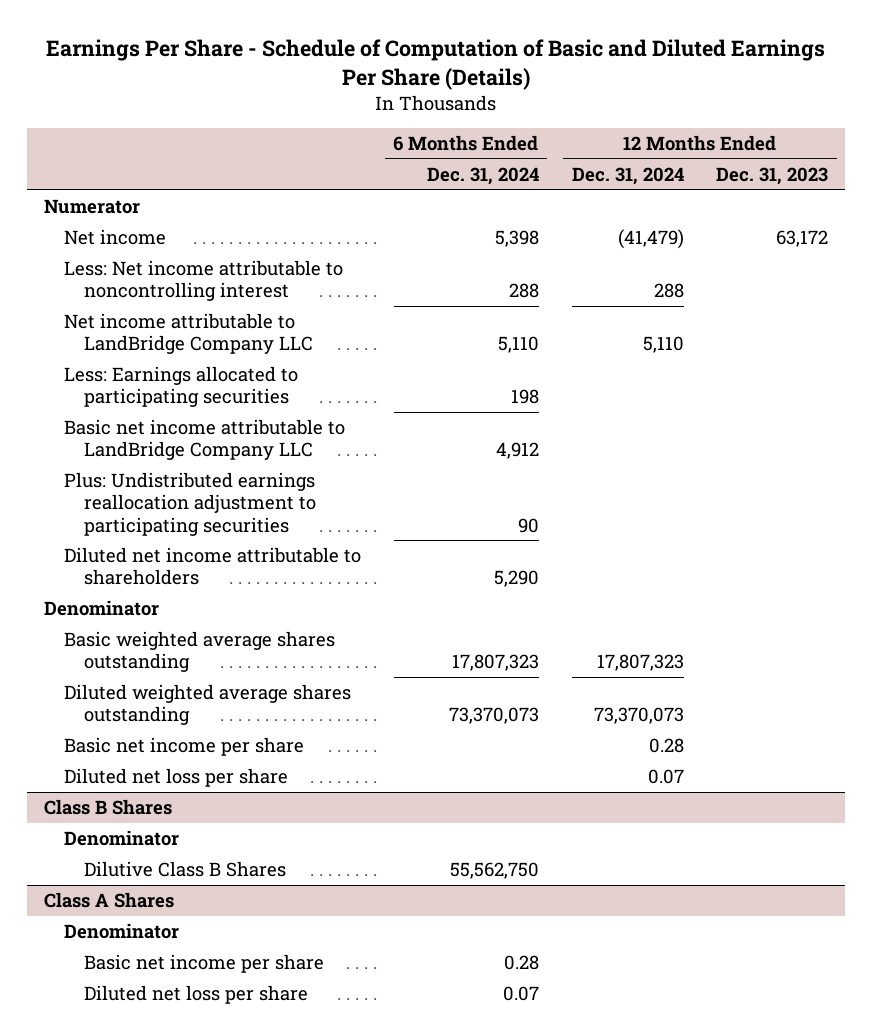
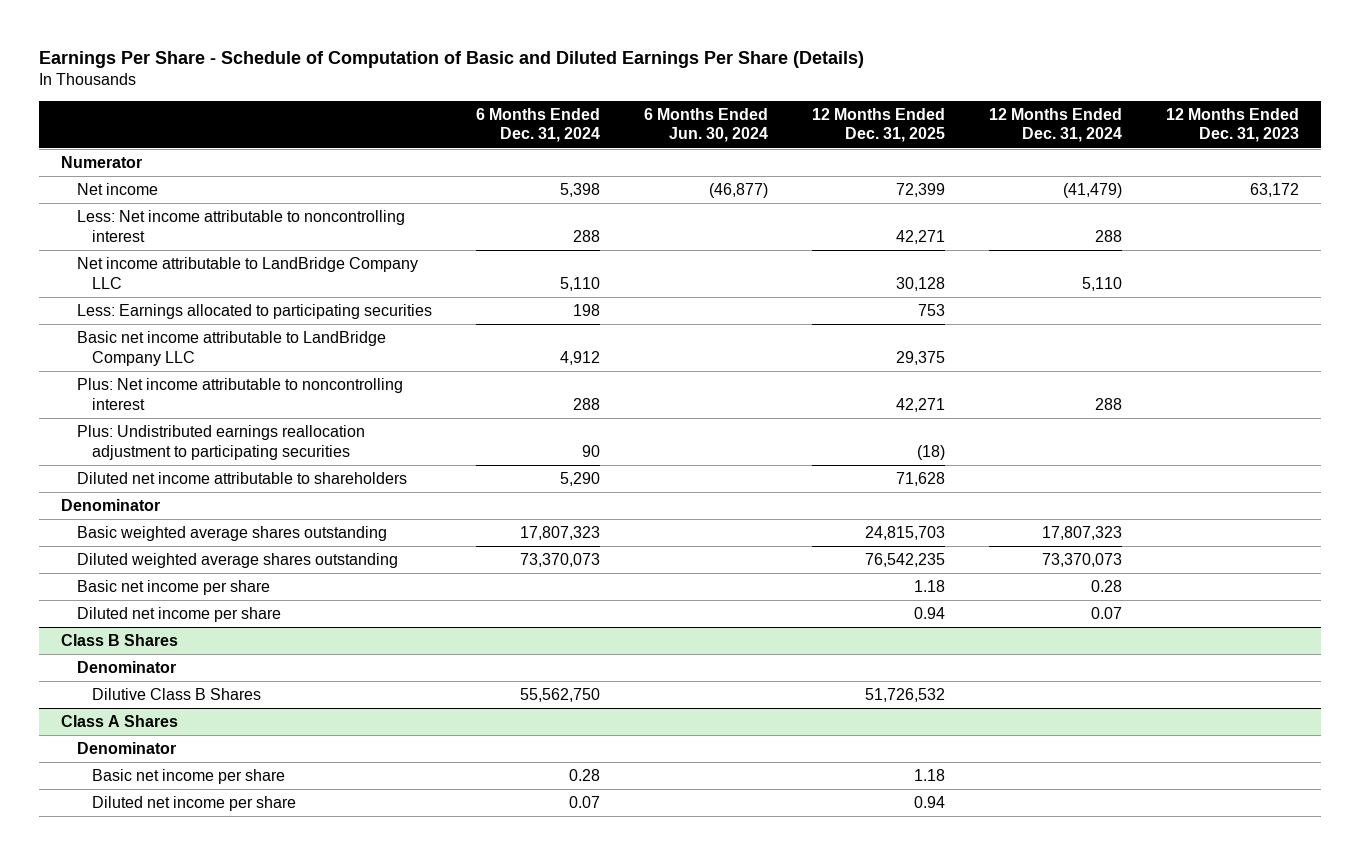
- | 6 Months Ended Dec. 31, 2024 | 12 Months Ended Dec. 31, 2024 | 12 Months Ended Dec. 31, 2023
+ | 6 Months Ended Dec. 31, 2024 | 6 Months Ended Jun. 30, 2024 | 12 Months Ended Dec. 31, 2025 | 12 Months Ended Dec. 31, 2024 | 12 Months Ended Dec. 31, 2023
+ Plus: Net income attributable to noncontrolling interest | 288 | | 42,271 | 288 |
- Diluted net loss per share | | 0.07 |
+ Diluted net income per share | | | 0.94 | 0.07 |
@ Class A Shares
- Diluted net loss per share | 0.07 | |
+ Diluted net income per share | 0.07 | | 0.94 | |

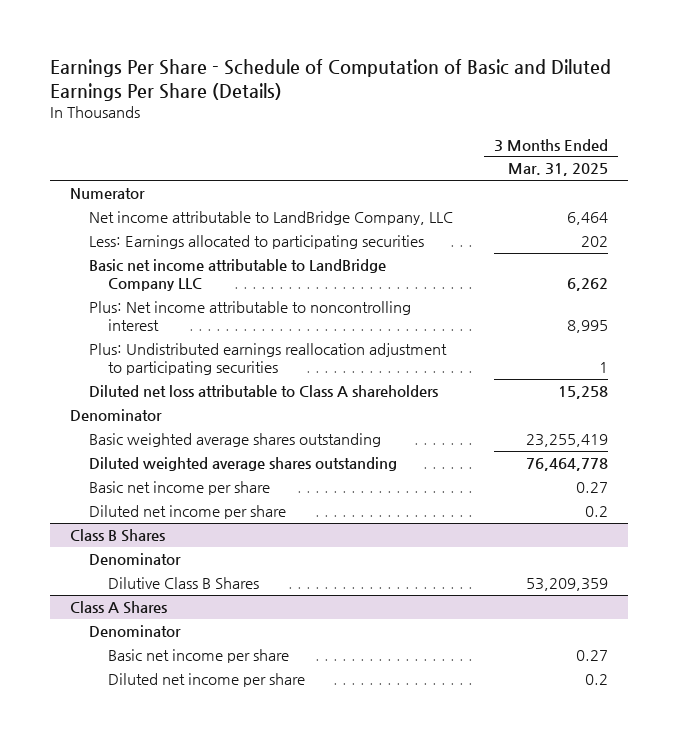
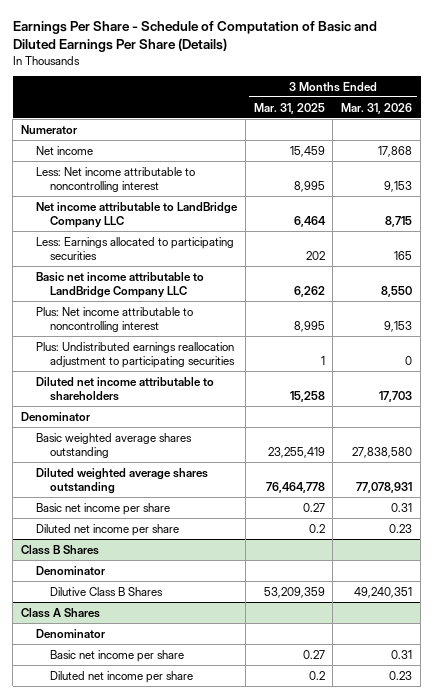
- | 3 Months Ended Mar. 31, 2025
+ | 3 Months Ended Mar. 31, 2025 | 3 Months Ended Mar. 31, 2026
- Net income attributable to LandBridge Company, LLC | 6,464
+ Net income | 15,459 | 17,868
+ Less: Net income attributable to noncontrolling interest | 8,995 | 9,153
+ Net income attributable to LandBridge Company LLC | 6,464 | 8,715
- Diluted net loss attributable to Class A shareholders | 15,258
+ Diluted net income attributable to shareholders | 15,258 | 17,703

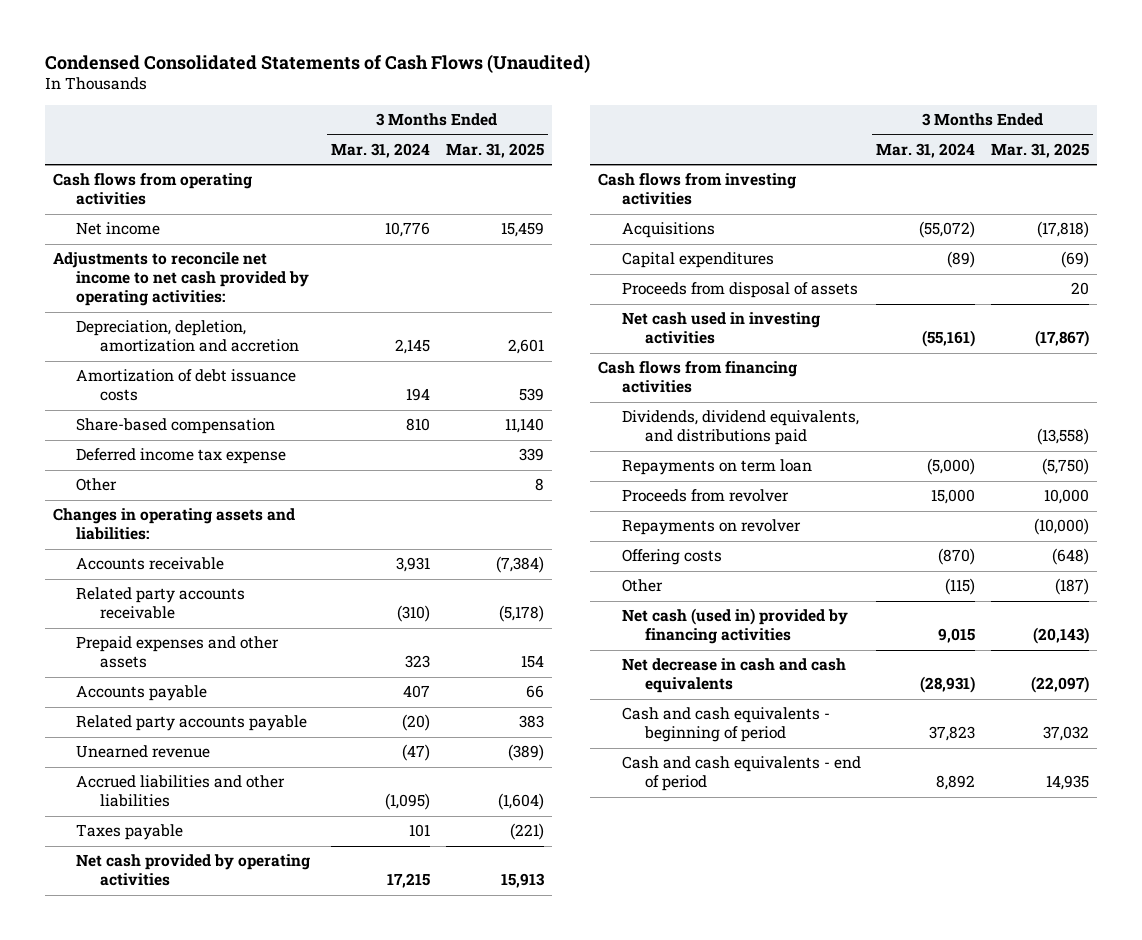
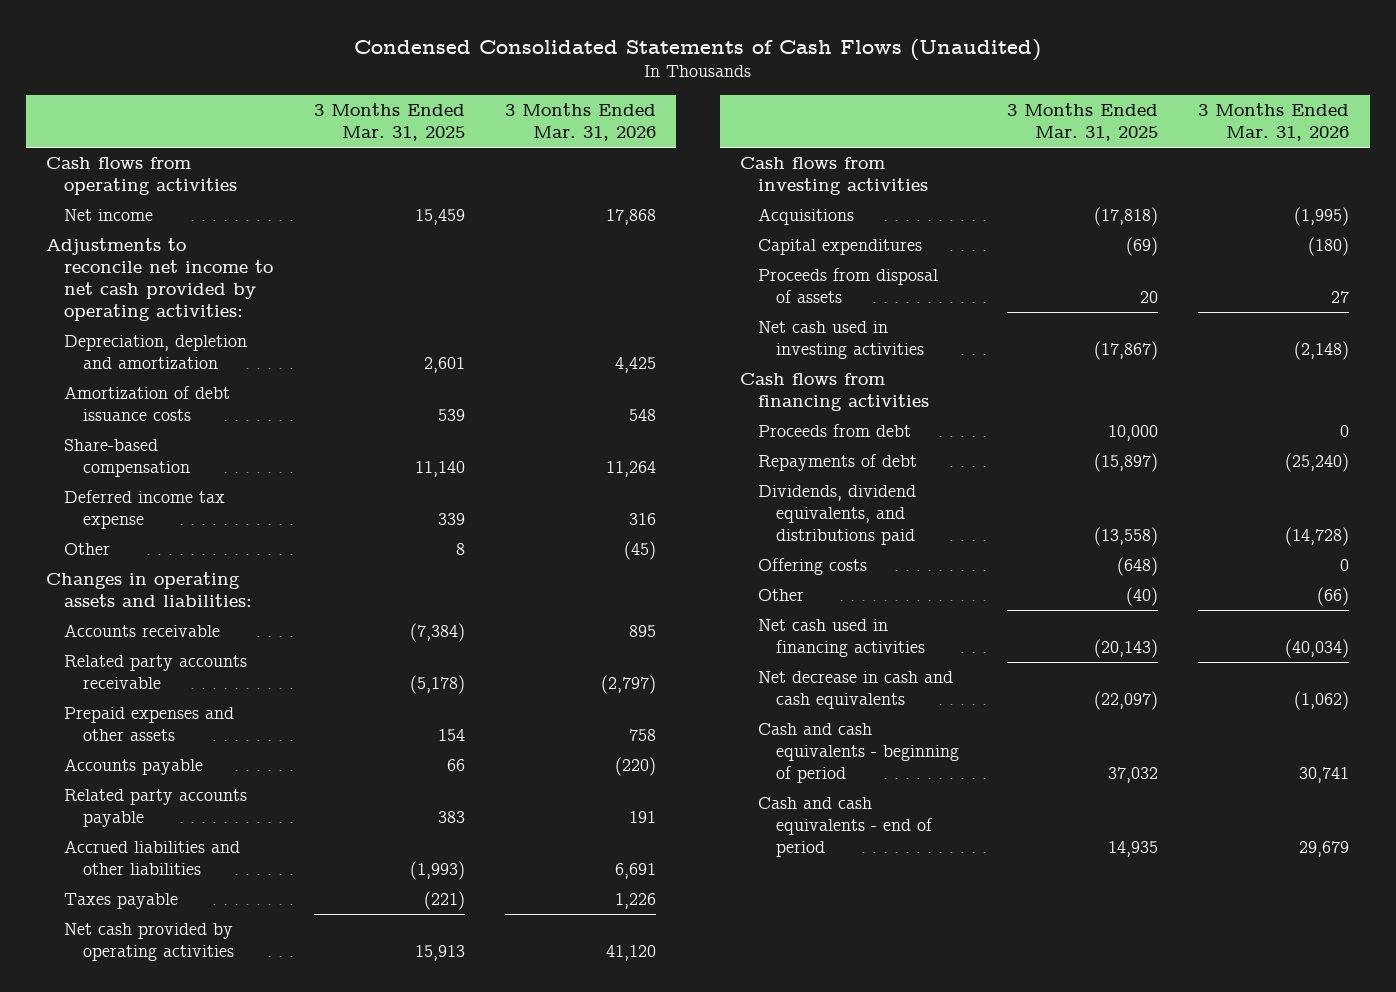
- | 3 Months Ended Mar. 31, 2024 | 3 Months Ended Mar. 31, 2025
+ | 3 Months Ended Mar. 31, 2025 | 3 Months Ended Mar. 31, 2026
- Depreciation, depletion, amortization and accretion | 2,145 | 2,601
+ Depreciation, depletion and amortization | 2,601 | 4,425
- Unearned revenue | (47) | (389)
- Accrued liabilities and other liabilities | (1,095) | (1,604)
+ Accrued liabilities and other liabilities | (1,993) | 6,691
+ Proceeds from debt | 10,000 | 0
+ Repayments of debt | (15,897) | (25,240)
- Repayments on term loan | (5,000) | (5,750)
- Proceeds from revolver | 15,000 | 10,000
- Repayments on revolver | | (10,000)
- Other | (115) | (187)
- Net cash (used in) provided by financing activities | 9,015 | (20,143)
+ Other | (40) | (66)
+ Net cash used in financing activities | (20,143) | (40,034)

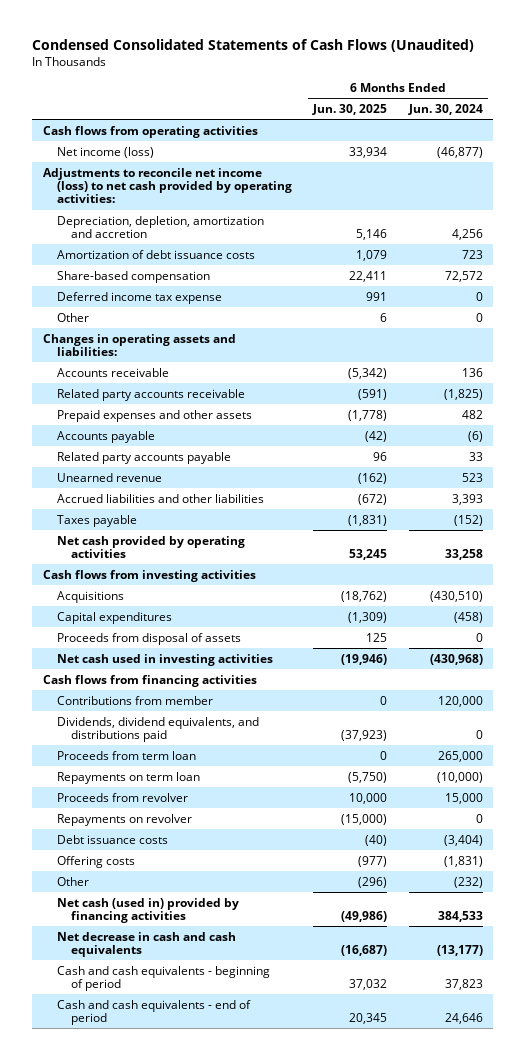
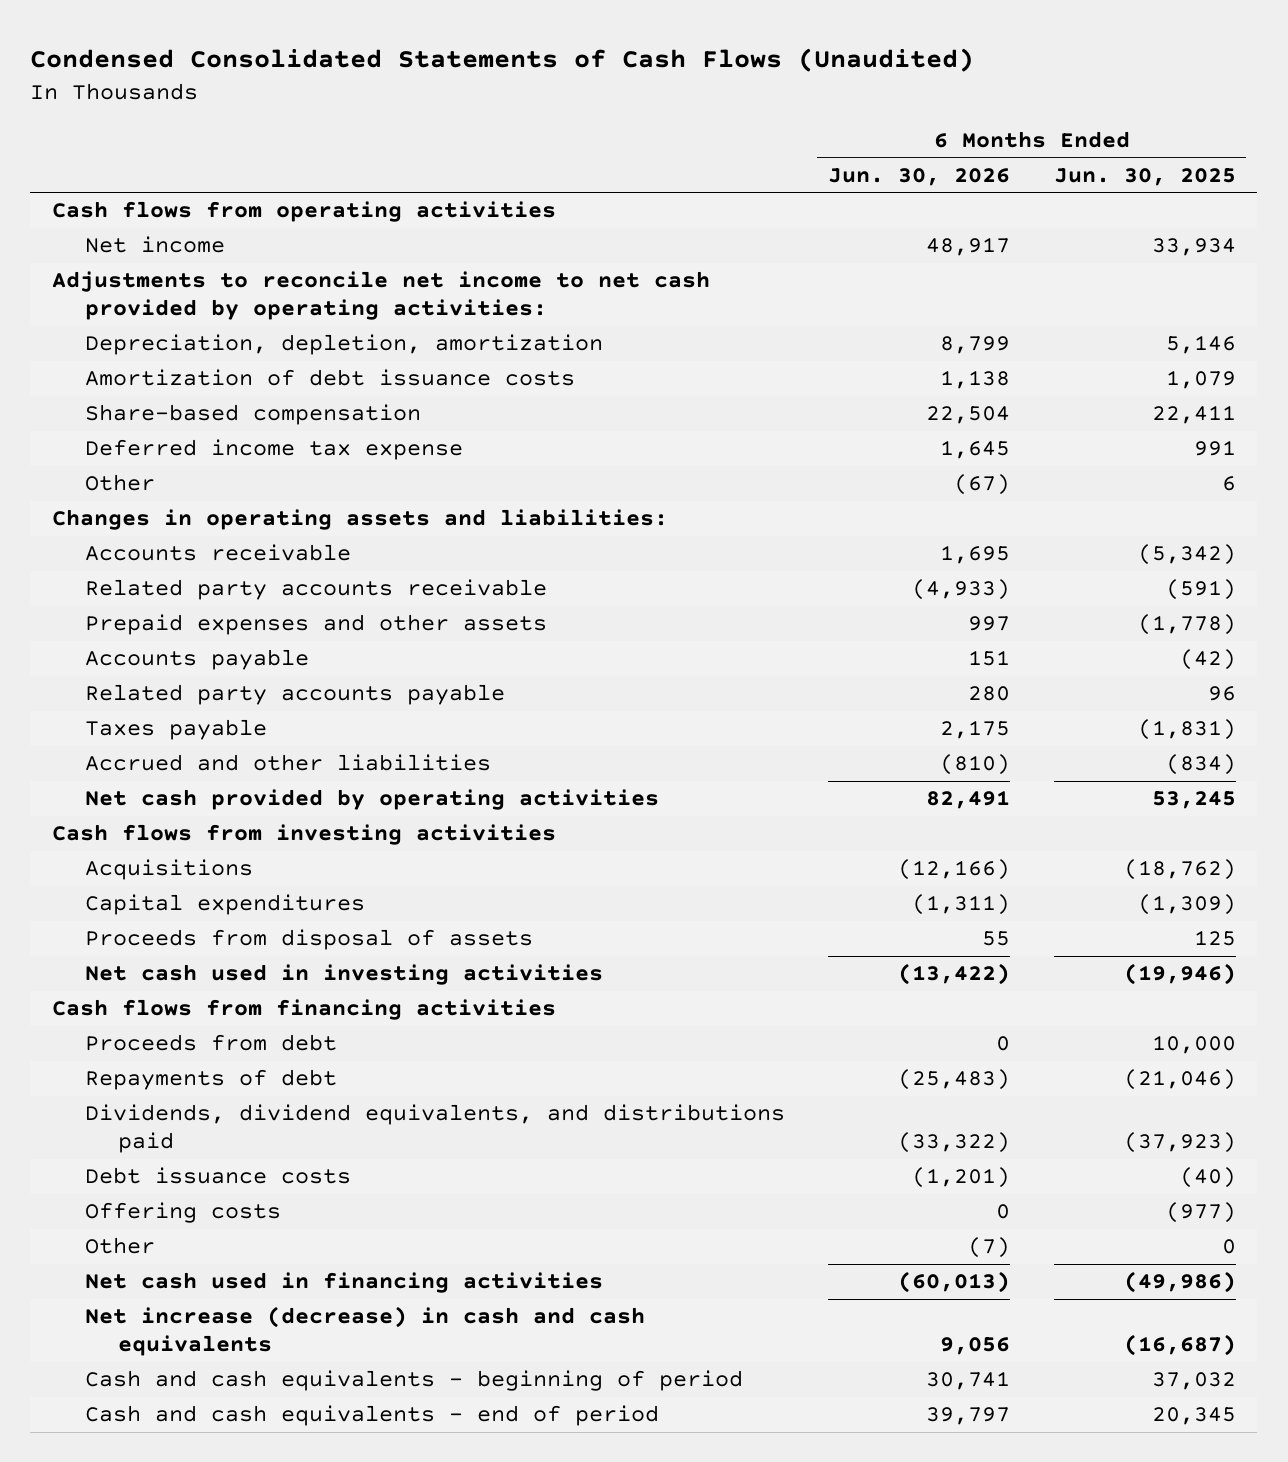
- | 6 Months Ended Jun. 30, 2025 | 6 Months Ended Jun. 30, 2024
+ | 6 Months Ended Jun. 30, 2026 | 6 Months Ended Jun. 30, 2025
- Net income (loss) | 33,934 | (46,877)
- Adjustments to reconcile net income (loss) to net cash provided by operating activities:
- Depreciation, depletion, amortization and accretion | 5,146 | 4,256
+ Net income | 48,917 | 33,934
+ Adjustments to reconcile net income to net cash provided by operating activities:
+ Depreciation, depletion, amortization | 8,799 | 5,146
- Unearned revenue | (162) | 523
- Accrued liabilities and other liabilities | (672) | 3,393
+ Accrued and other liabilities | (810) | (834)
- Contributions from member | 0 | 120,000
+ Proceeds from debt | 0 | 10,000
+ Repayments of debt | (25,483) | (21,046)
- Proceeds from term loan | 0 | 265,000
- Repayments on term loan | (5,750) | (10,000)
- Proceeds from revolver | 10,000 | 15,000
- Repayments on revolver | (15,000) | 0
- Other | (296) | (232)
- Net cash (used in) provided by financing activities | (49,986) | 384,533
- Net decrease in cash and cash equivalents | (16,687) | (13,177)
+ Other | (7) | 0
+ Net cash used in financing activities | (60,013) | (49,986)
+ Net increase (decrease) in cash and cash equivalents | 9,056 | (16,687)

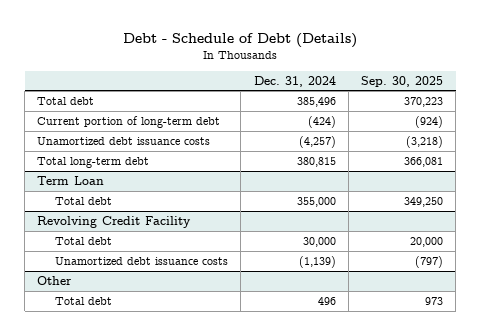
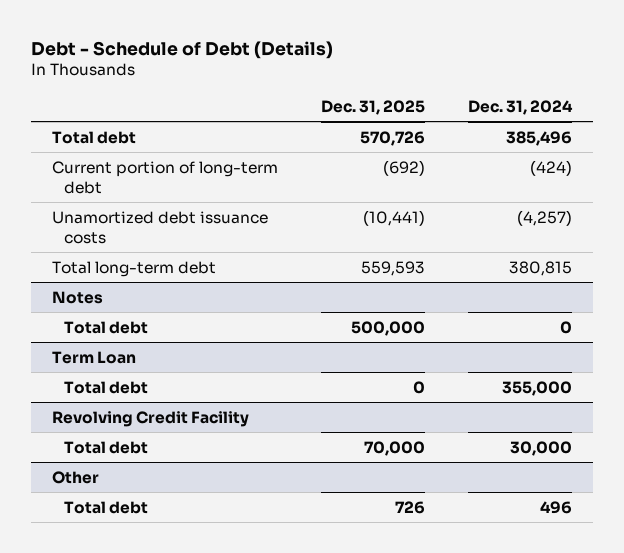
- | Dec. 31, 2024 | Sep. 30, 2025
+ | Dec. 31, 2025 | Dec. 31, 2024
+ Notes
+ Total debt | 500,000 | 0
@ Revolving Credit Facility
- Unamortized debt issuance costs | (1,139) | (797)

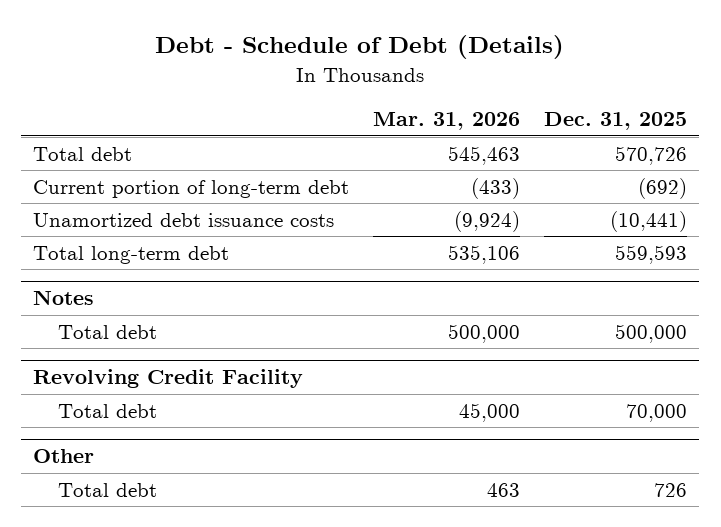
- | Dec. 31, 2025 | Dec. 31, 2024
+ | Mar. 31, 2026 | Dec. 31, 2025
- Term Loan
- Total debt | 0 | 355,000

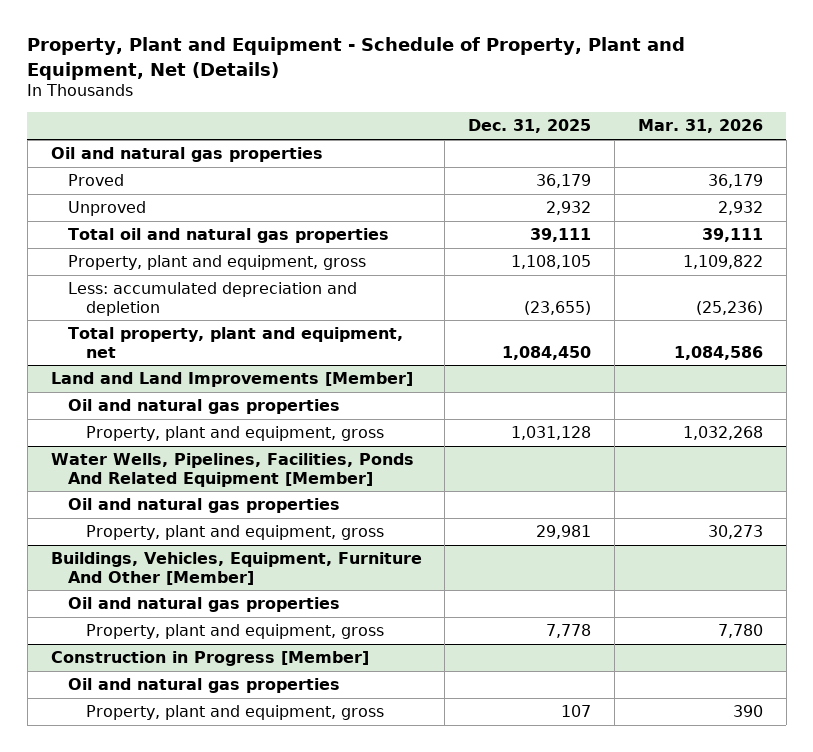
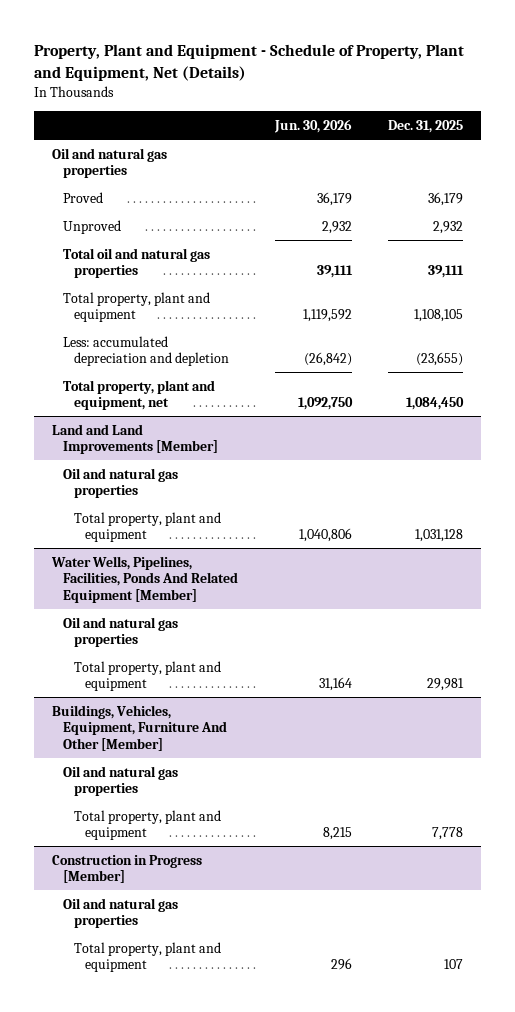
- | Dec. 31, 2025 | Mar. 31, 2026
+ | Jun. 30, 2026 | Dec. 31, 2025
- Property, plant and equipment, gross | 1,108,105 | 1,109,822
+ Total property, plant and equipment | 1,119,592 | 1,108,105
@ Land and Land Improvements [Member]
- Property, plant and equipment, gross | 1,031,128 | 1,032,268
+ Total property, plant and equipment | 1,040,806 | 1,031,128
@ Water Wells, Pipelines, Facilities, Ponds And Related Equipment [Member]
- Property, plant and equipment, gross | 29,981 | 30,273
+ Total property, plant and equipment | 31,164 | 29,981
@ Buildings, Vehicles, Equipment, Furniture And Other [Member]
- Property, plant and equipment, gross | 7,778 | 7,780
+ Total property, plant and equipment | 8,215 | 7,778
@ Construction in Progress [Member]
- Property, plant and equipment, gross | 107 | 390
+ Total property, plant and equipment | 296 | 107

